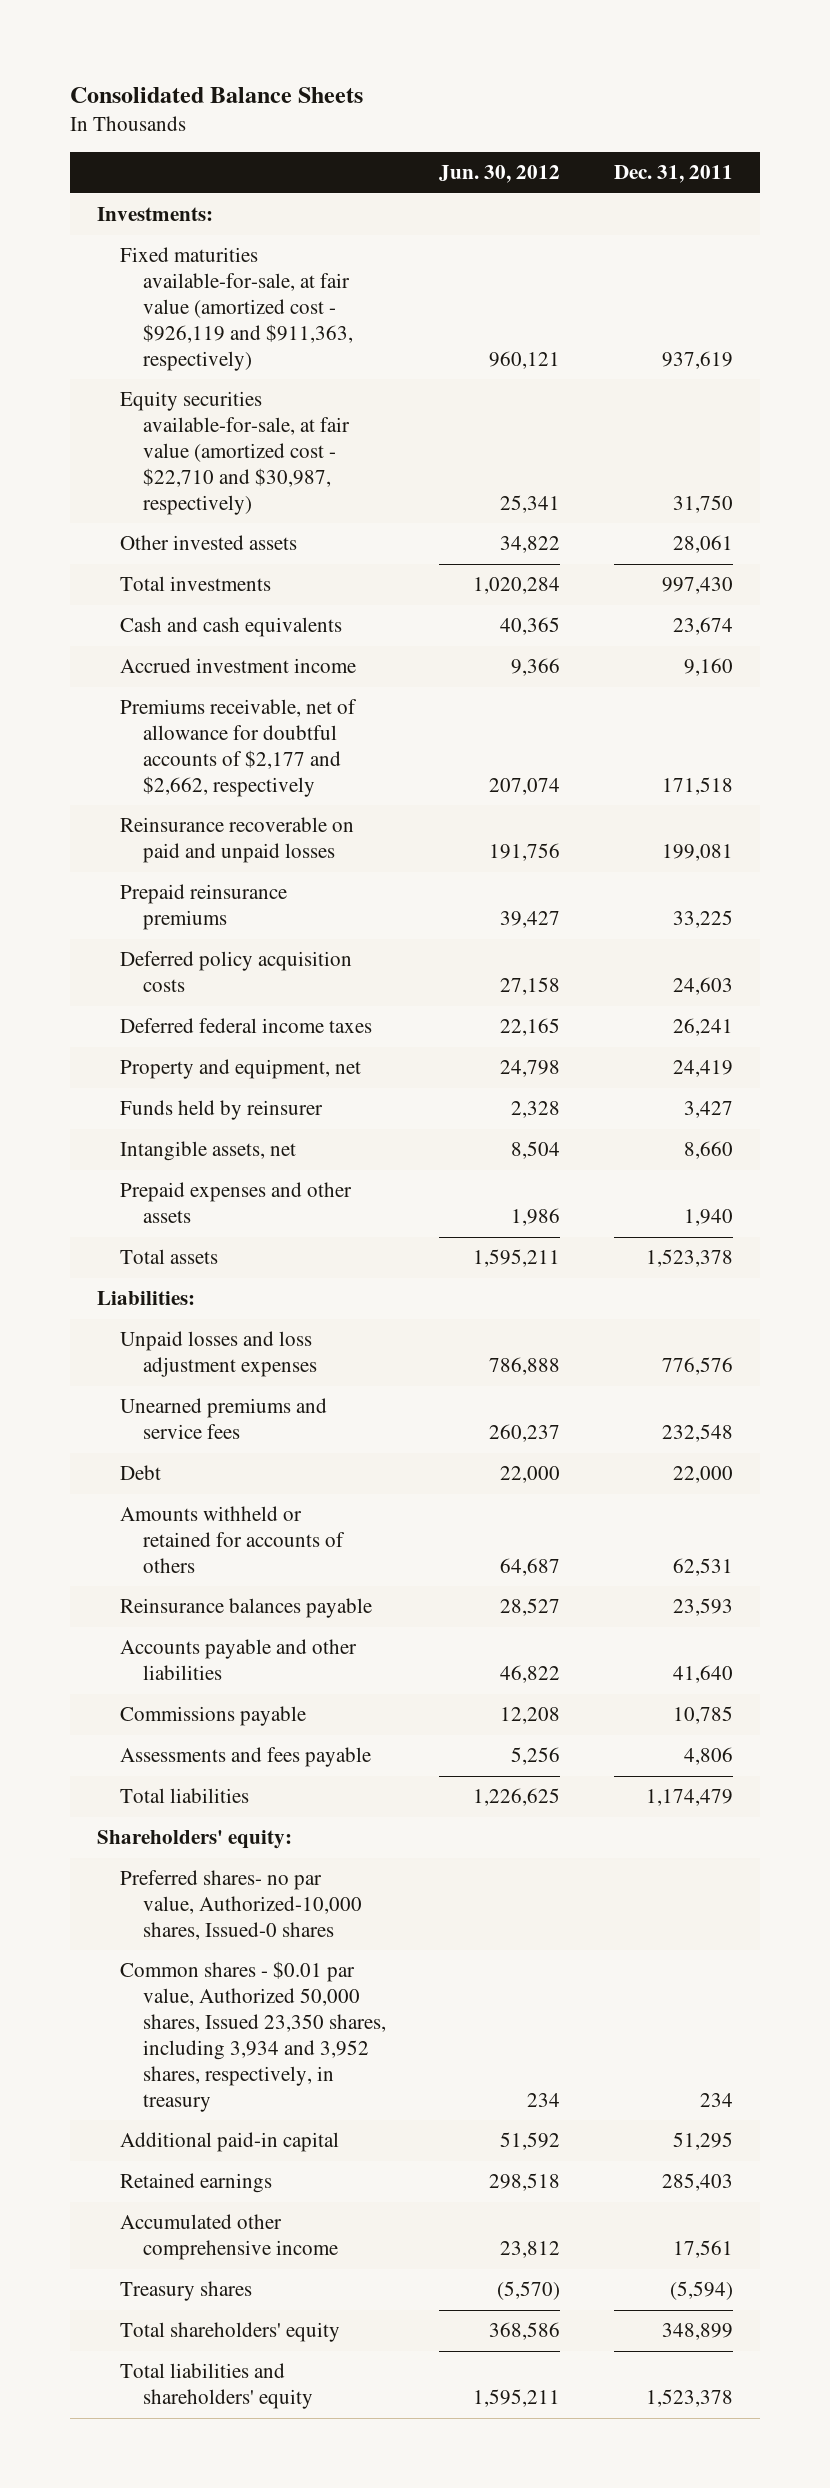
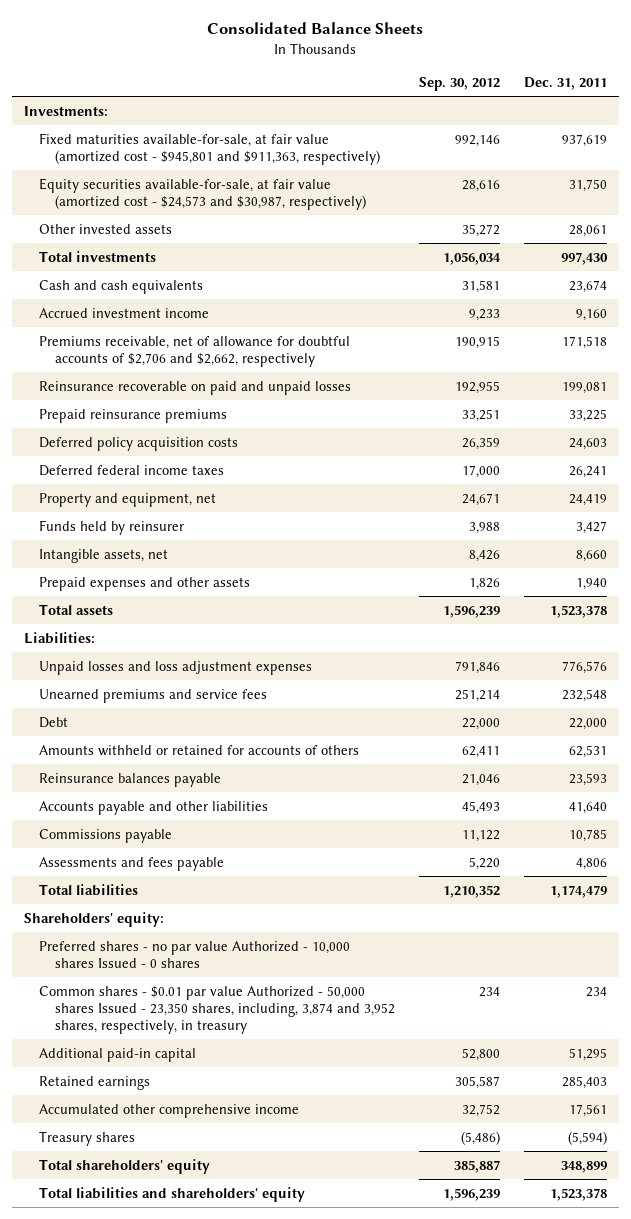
- | Jun. 30, 2012 | Dec. 31, 2011
+ | Sep. 30, 2012 | Dec. 31, 2011
- Fixed maturities available-for-sale, at fair value (amortized cost - $926,119 and $911,363, respectively) | 960,121 | 937,619
- Equity securities available-for-sale, at fair value (amortized cost - $22,710 and $30,987, respectively) | 25,341 | 31,750
+ Fixed maturities available-for-sale, at fair value (amortized cost - $945,801 and $911,363, respectively) | 992,146 | 937,619
+ Equity securities available-for-sale, at fair value (amortized cost - $24,573 and $30,987, respectively) | 28,616 | 31,750
- Premiums receivable, net of allowance for doubtful accounts of $2,177 and $2,662, respectively | 207,074 | 171,518
+ Premiums receivable, net of allowance for doubtful accounts of $2,706 and $2,662, respectively | 190,915 | 171,518
- Preferred shares- no par value, Authorized-10,000 shares, Issued-0 shares
- Common shares - $0.01 par value, Authorized 50,000 shares, Issued 23,350 shares, including 3,934 and 3,952 shares, respectively, in treasury | 234 | 234
+ Preferred shares - no par value Authorized - 10,000 shares Issued - 0 shares
+ Common shares - $0.01 par value Authorized - 50,000 shares Issued - 23,350 shares, including, 3,874 and 3,952 shares, respectively, in treasury | 234 | 234

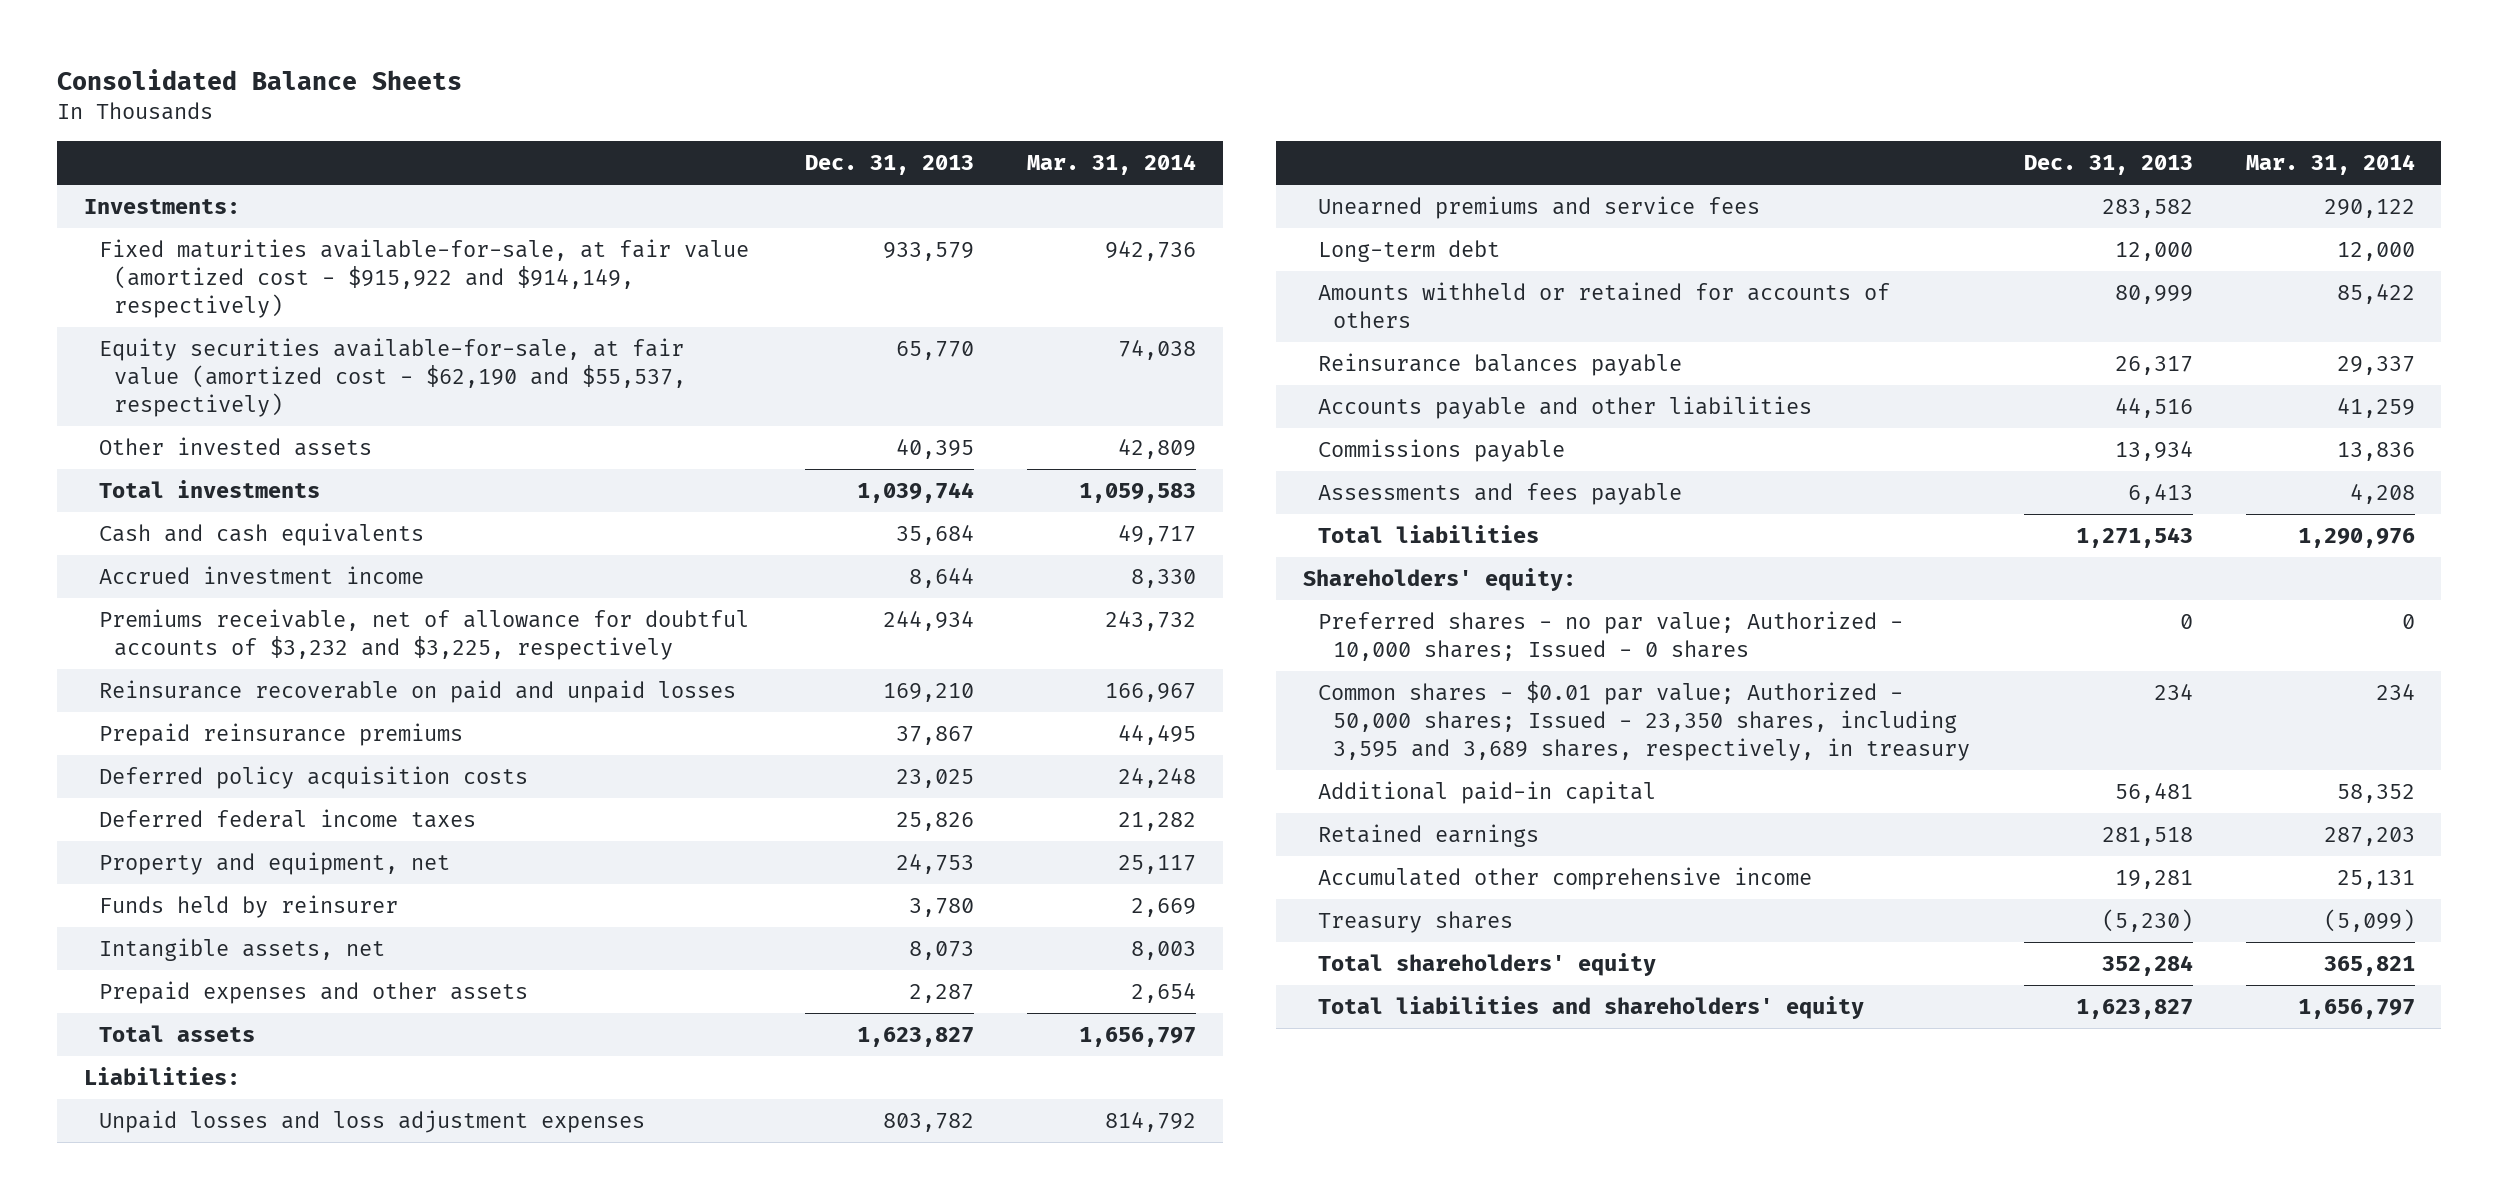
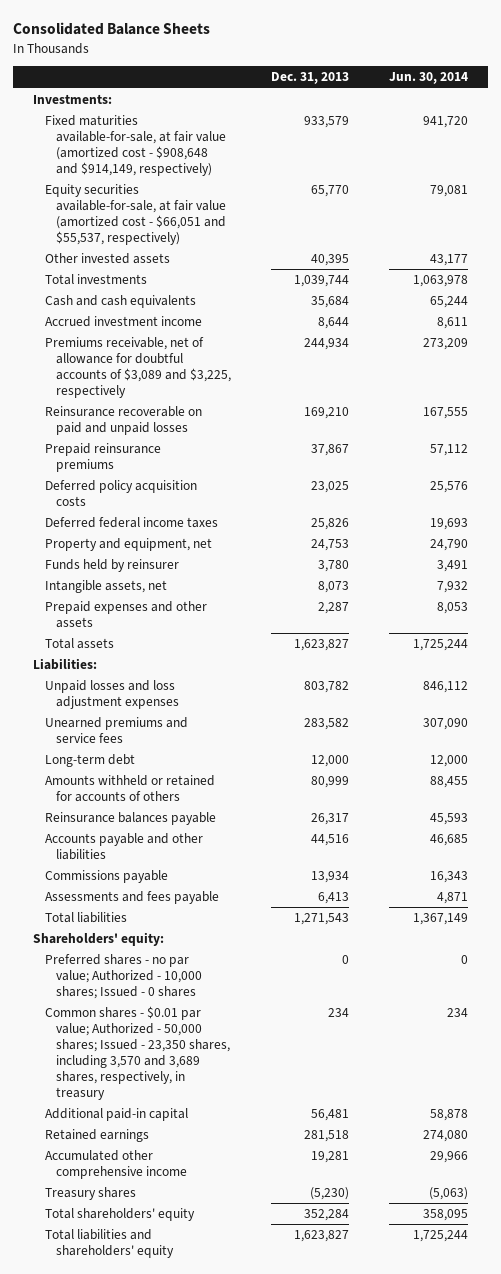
- | Dec. 31, 2013 | Mar. 31, 2014
+ | Dec. 31, 2013 | Jun. 30, 2014
- Fixed maturities available-for-sale, at fair value (amortized cost - $915,922 and $914,149, respectively) | 933,579 | 942,736
- Equity securities available-for-sale, at fair value (amortized cost - $62,190 and $55,537, respectively) | 65,770 | 74,038
+ Fixed maturities available-for-sale, at fair value (amortized cost - $908,648 and $914,149, respectively) | 933,579 | 941,720
+ Equity securities available-for-sale, at fair value (amortized cost - $66,051 and $55,537, respectively) | 65,770 | 79,081
- Premiums receivable, net of allowance for doubtful accounts of $3,232 and $3,225, respectively | 244,934 | 243,732
+ Premiums receivable, net of allowance for doubtful accounts of $3,089 and $3,225, respectively | 244,934 | 273,209
- Common shares - $0.01 par value; Authorized - 50,000 shares; Issued - 23,350 shares, including 3,595 and 3,689 shares, respectively, in treasury | 234 | 234
+ Common shares - $0.01 par value; Authorized - 50,000 shares; Issued - 23,350 shares, including 3,570 and 3,689 shares, respectively, in treasury | 234 | 234

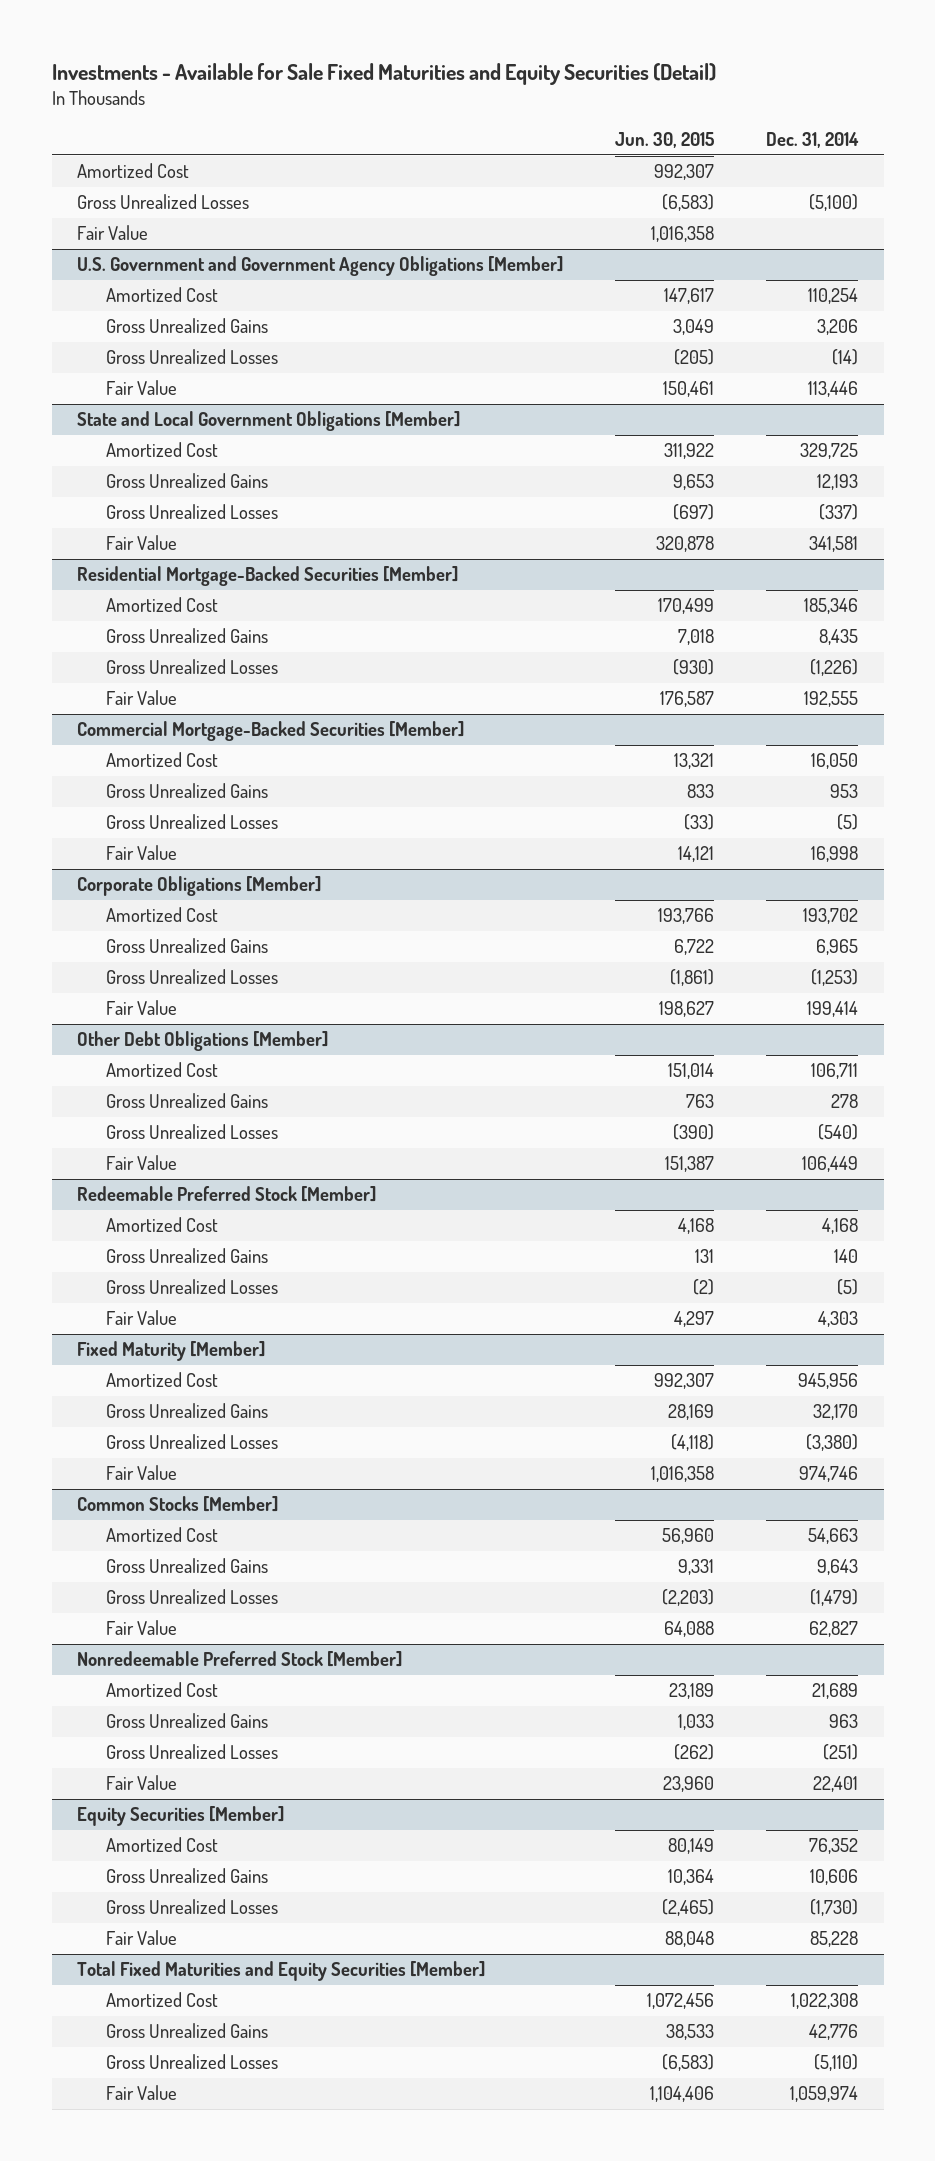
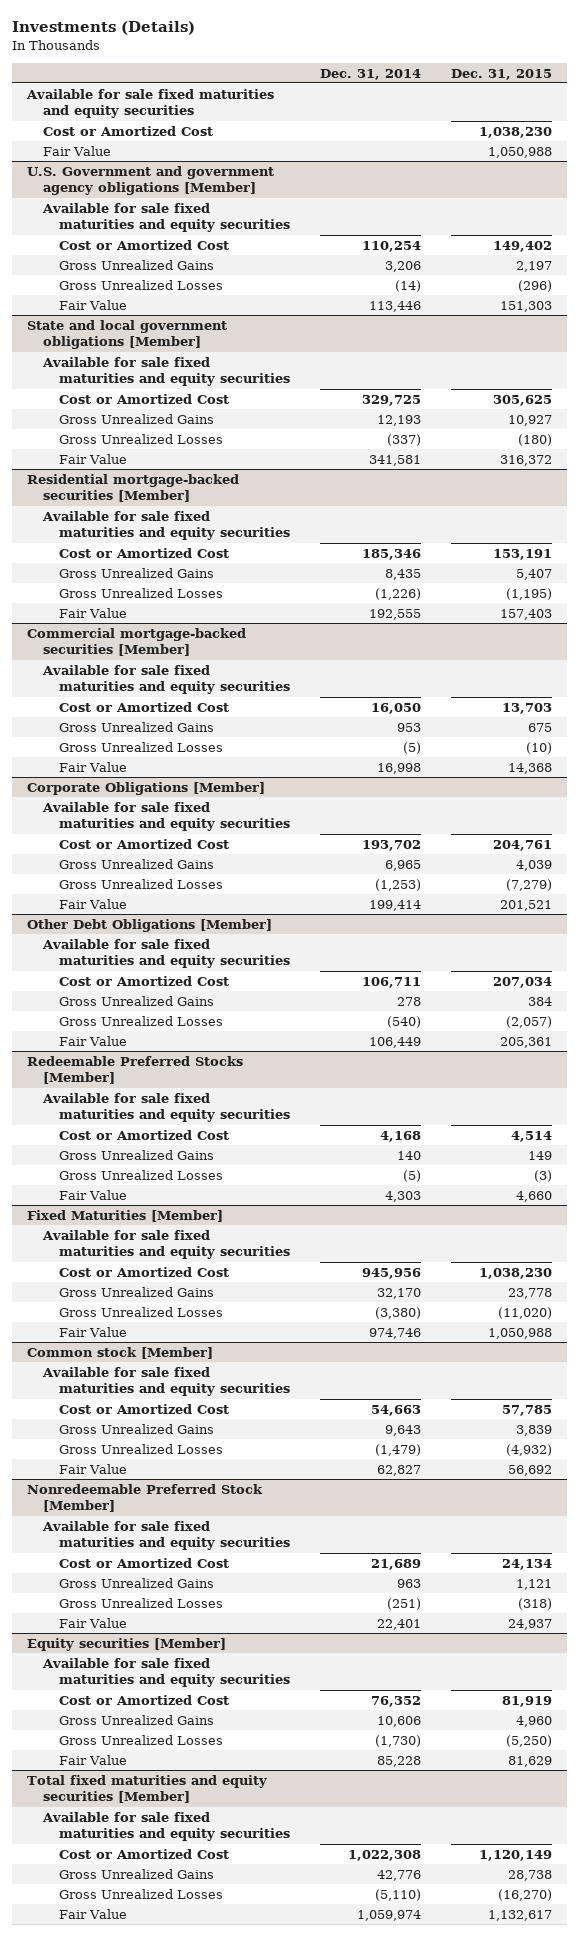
- Investments - Available for Sale Fixed Maturities and Equity Securities (Detail)
+ Investments (Details)
- | Jun. 30, 2015 | Dec. 31, 2014
+ | Dec. 31, 2014 | Dec. 31, 2015
- Amortized Cost | 992,307 |
- Gross Unrealized Losses | (6,583) | (5,100)
+ Available for sale fixed maturities and equity securities
+ Cost or Amortized Cost | | 1,038,230
- U.S. Government and Government Agency Obligations [Member]
- Amortized Cost | 147,617 | 110,254
+ U.S. Government and government agency obligations [Member]
+ Available for sale fixed maturities and equity securities
+ Cost or Amortized Cost | 110,254 | 149,402
- State and Local Government Obligations [Member]
- Amortized Cost | 311,922 | 329,725
+ State and local government obligations [Member]
+ Available for sale fixed maturities and equity securities
+ Cost or Amortized Cost | 329,725 | 305,625
- Residential Mortgage-Backed Securities [Member]
- Amortized Cost | 170,499 | 185,346
+ Residential mortgage-backed securities [Member]
+ Available for sale fixed maturities and equity securities
+ Cost or Amortized Cost | 185,346 | 153,191
- Commercial Mortgage-Backed Securities [Member]
- Amortized Cost | 13,321 | 16,050
+ Commercial mortgage-backed securities [Member]
+ Available for sale fixed maturities and equity securities
+ Cost or Amortized Cost | 16,050 | 13,703
@ Corporate Obligations [Member]
- Amortized Cost | 193,766 | 193,702
+ Available for sale fixed maturities and equity securities
+ Cost or Amortized Cost | 193,702 | 204,761
@ Other Debt Obligations [Member]
- Amortized Cost | 151,014 | 106,711
+ Available for sale fixed maturities and equity securities
+ Cost or Amortized Cost | 106,711 | 207,034
- Redeemable Preferred Stock [Member]
- Amortized Cost | 4,168 | 4,168
+ Redeemable Preferred Stocks [Member]
+ Available for sale fixed maturities and equity securities
+ Cost or Amortized Cost | 4,168 | 4,514
- Fixed Maturity [Member]
- Amortized Cost | 992,307 | 945,956
+ Fixed Maturities [Member]
+ Available for sale fixed maturities and equity securities
+ Cost or Amortized Cost | 945,956 | 1,038,230
- Common Stocks [Member]
- Amortized Cost | 56,960 | 54,663
+ Common stock [Member]
+ Available for sale fixed maturities and equity securities
+ Cost or Amortized Cost | 54,663 | 57,785
@ Nonredeemable Preferred Stock [Member]
- Amortized Cost | 23,189 | 21,689
+ Available for sale fixed maturities and equity securities
+ Cost or Amortized Cost | 21,689 | 24,134
- Equity Securities [Member]
- Amortized Cost | 80,149 | 76,352
+ Equity securities [Member]
+ Available for sale fixed maturities and equity securities
+ Cost or Amortized Cost | 76,352 | 81,919
- Total Fixed Maturities and Equity Securities [Member]
- Amortized Cost | 1,072,456 | 1,022,308
+ Total fixed maturities and equity securities [Member]
+ Available for sale fixed maturities and equity securities
+ Cost or Amortized Cost | 1,022,308 | 1,120,149

